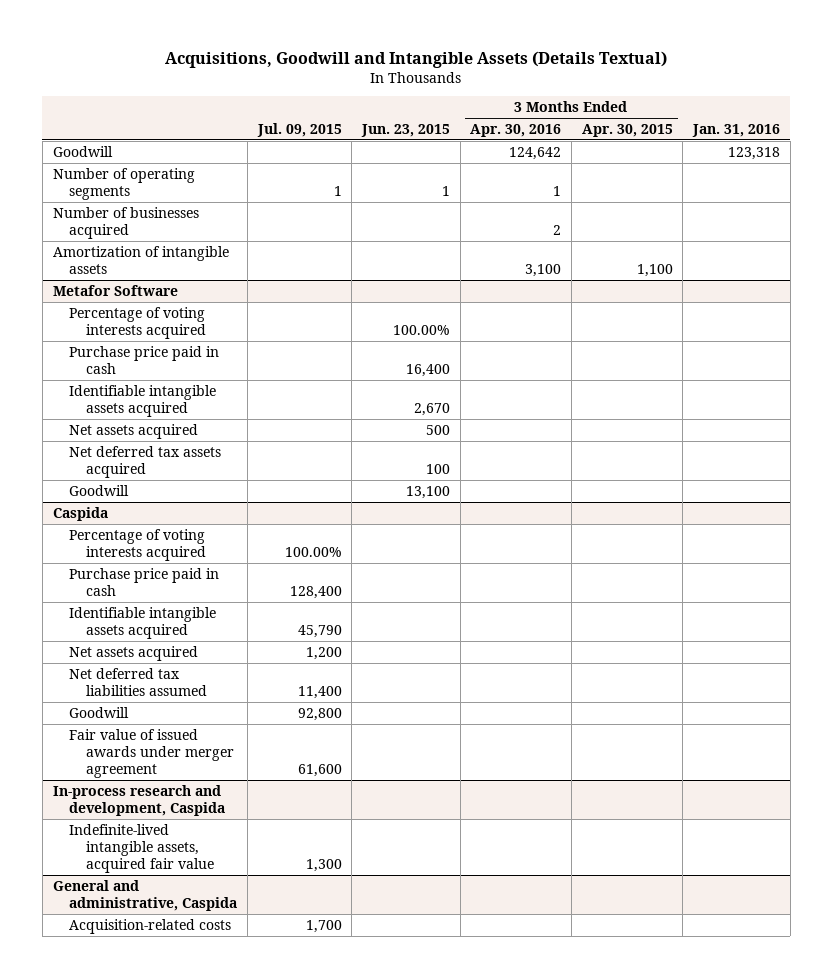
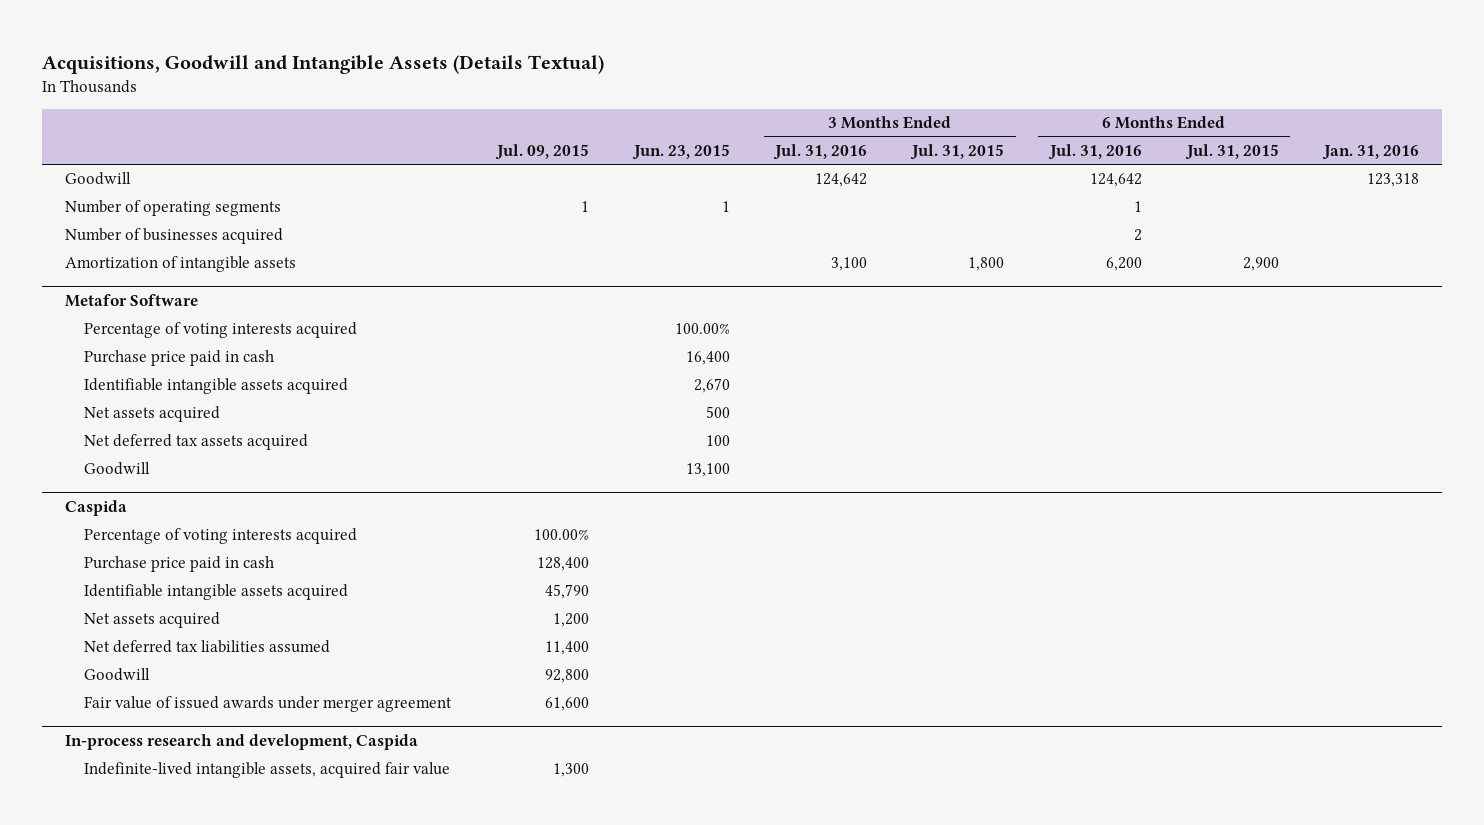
- | Jul. 09, 2015 | Jun. 23, 2015 | 3 Months Ended Apr. 30, 2016 | 3 Months Ended Apr. 30, 2015 | Jan. 31, 2016
+ | Jul. 09, 2015 | Jun. 23, 2015 | 3 Months Ended Jul. 31, 2016 | 3 Months Ended Jul. 31, 2015 | 6 Months Ended Jul. 31, 2016 | 6 Months Ended Jul. 31, 2015 | Jan. 31, 2016
- General and administrative, Caspida
- Acquisition-related costs | 1,700 | | | |

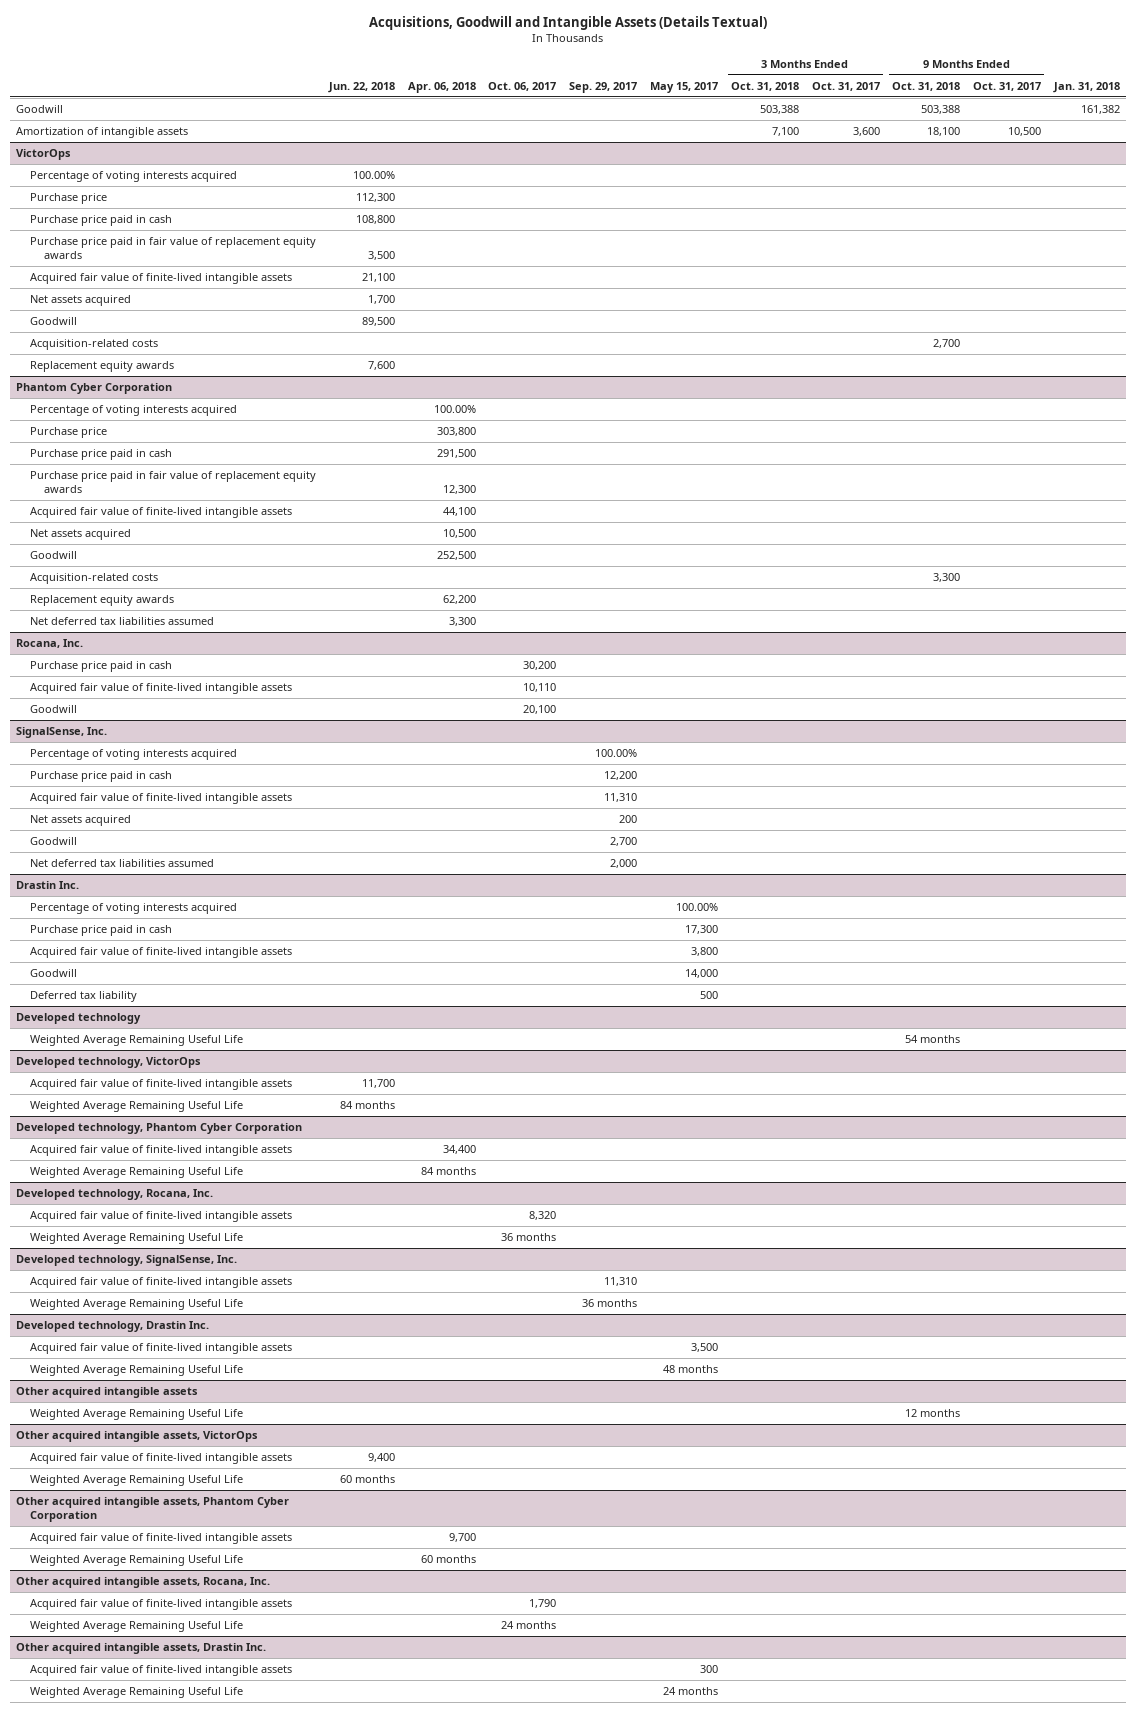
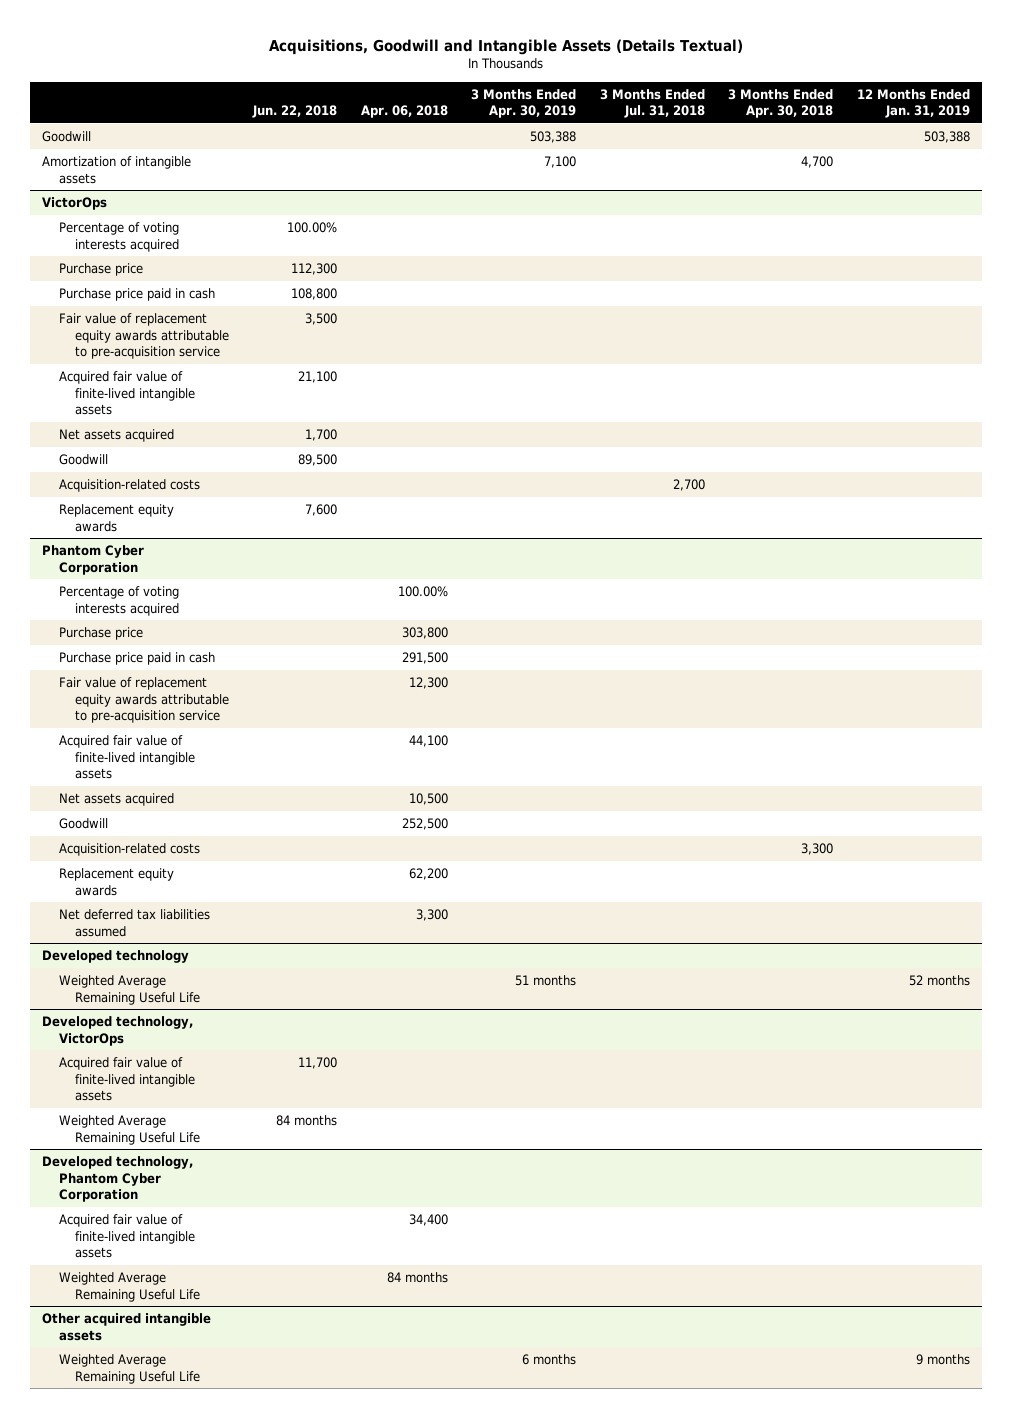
- | Jun. 22, 2018 | Apr. 06, 2018 | Oct. 06, 2017 | Sep. 29, 2017 | May 15, 2017 | 3 Months Ended Oct. 31, 2018 | 3 Months Ended Oct. 31, 2017 | 9 Months Ended Oct. 31, 2018 | 9 Months Ended Oct. 31, 2017 | Jan. 31, 2018
+ | Jun. 22, 2018 | Apr. 06, 2018 | 3 Months Ended Apr. 30, 2019 | 3 Months Ended Jul. 31, 2018 | 3 Months Ended Apr. 30, 2018 | 12 Months Ended Jan. 31, 2019
@ VictorOps
- Purchase price paid in fair value of replacement equity awards | 3,500 | | | | | | | | |
+ Fair value of replacement equity awards attributable to pre-acquisition service | 3,500 | | | | |
@ Phantom Cyber Corporation
- Purchase price paid in fair value of replacement equity awards | | 12,300 | | | | | | | |
+ Fair value of replacement equity awards attributable to pre-acquisition service | | 12,300 | | | |
- Rocana, Inc.
- Purchase price paid in cash | | | 30,200 | | | | | | |
- Acquired fair value of finite-lived intangible assets | | | 10,110 | | | | | | |
- Goodwill | | | 20,100 | | | | | | |
- SignalSense, Inc.
- Percentage of voting interests acquired | | | | 100.00% | | | | | |
- Purchase price paid in cash | | | | 12,200 | | | | | |
- Acquired fair value of finite-lived intangible assets | | | | 11,310 | | | | | |
- Net assets acquired | | | | 200 | | | | | |
- Goodwill | | | | 2,700 | | | | | |
- Net deferred tax liabilities assumed | | | | 2,000 | | | | | |
- Drastin Inc.
- Percentage of voting interests acquired | | | | | 100.00% | | | | |
- Purchase price paid in cash | | | | | 17,300 | | | | |
- Acquired fair value of finite-lived intangible assets | | | | | 3,800 | | | | |
- Goodwill | | | | | 14,000 | | | | |
- Deferred tax liability | | | | | 500 | | | | |
- Developed technology, Rocana, Inc.
- Acquired fair value of finite-lived intangible assets | | | 8,320 | | | | | | |
- Weighted Average Remaining Useful Life | | | 36 months | | | | | | |
- Developed technology, SignalSense, Inc.
- Acquired fair value of finite-lived intangible assets | | | | 11,310 | | | | | |
- Weighted Average Remaining Useful Life | | | | 36 months | | | | | |
- Developed technology, Drastin Inc.
- Acquired fair value of finite-lived intangible assets | | | | | 3,500 | | | | |
- Weighted Average Remaining Useful Life | | | | | 48 months | | | | |
- Other acquired intangible assets, VictorOps
- Acquired fair value of finite-lived intangible assets | 9,400 | | | | | | | | |
- Weighted Average Remaining Useful Life | 60 months | | | | | | | | |
- Other acquired intangible assets, Phantom Cyber Corporation
- Acquired fair value of finite-lived intangible assets | | 9,700 | | | | | | | |
- Weighted Average Remaining Useful Life | | 60 months | | | | | | | |
- Other acquired intangible assets, Rocana, Inc.
- Acquired fair value of finite-lived intangible assets | | | 1,790 | | | | | | |
- Weighted Average Remaining Useful Life | | | 24 months | | | | | | |
- Other acquired intangible assets, Drastin Inc.
- Acquired fair value of finite-lived intangible assets | | | | | 300 | | | | |
- Weighted Average Remaining Useful Life | | | | | 24 months | | | | |

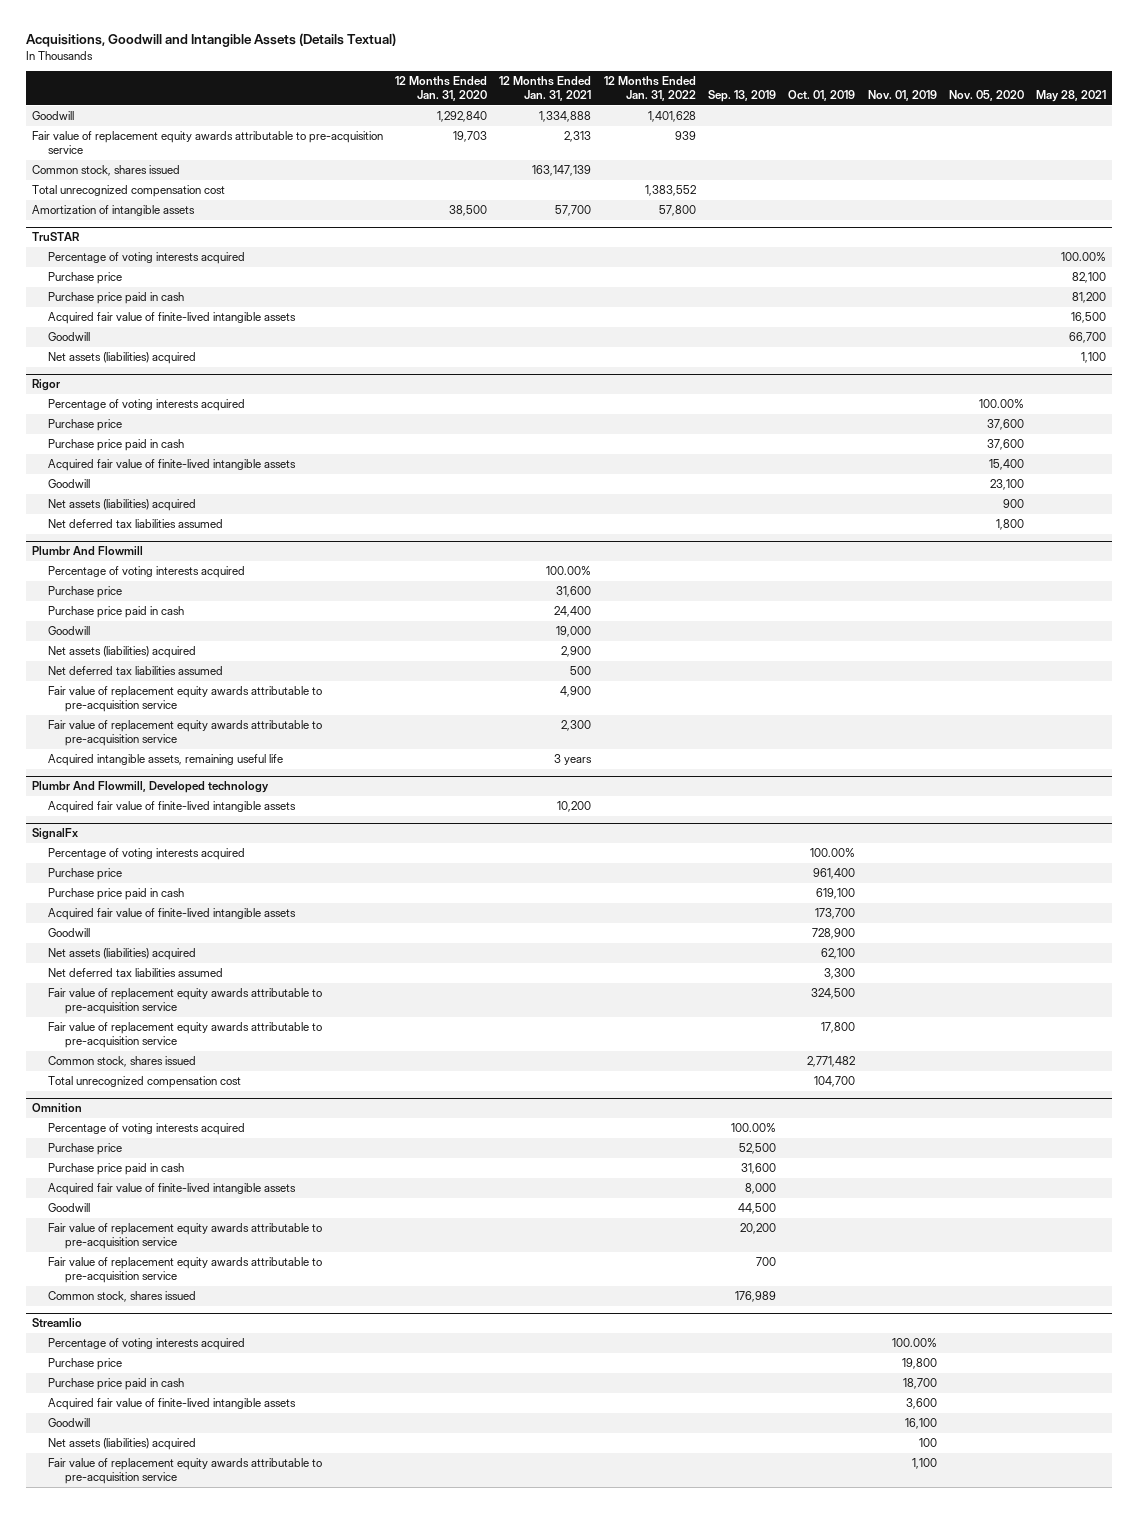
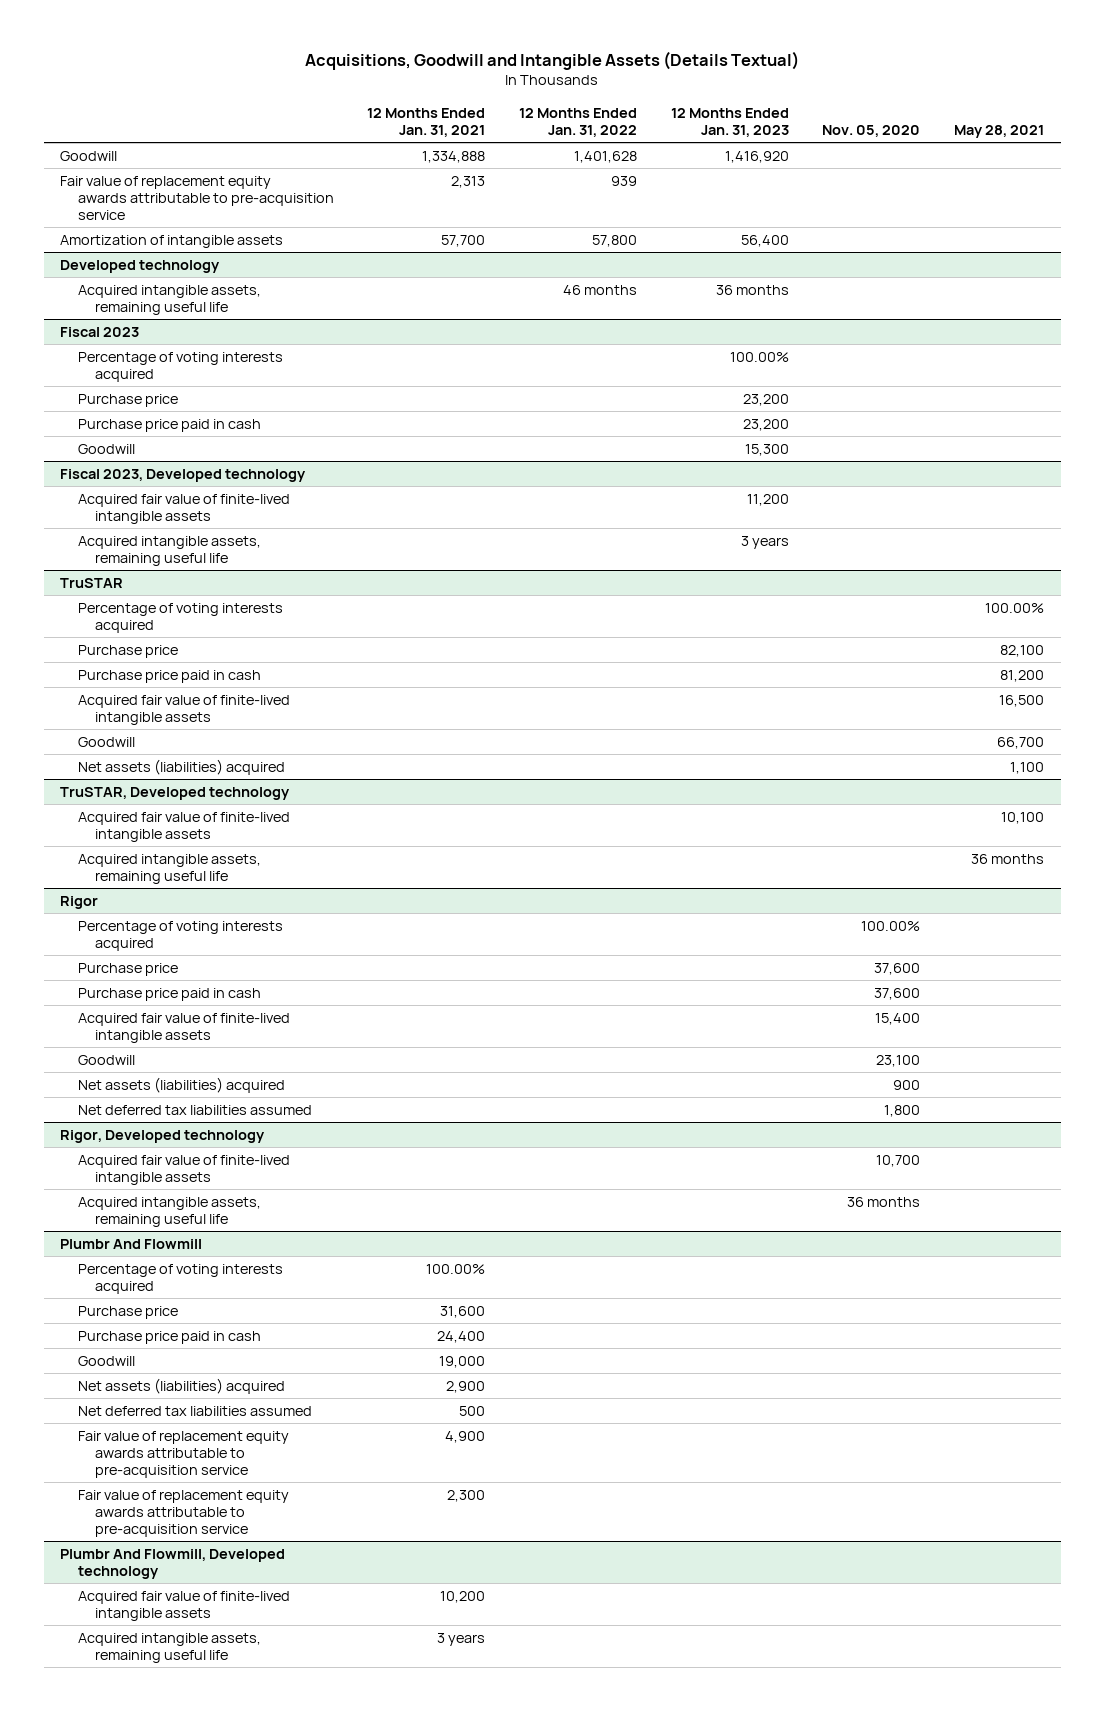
- | 12 Months Ended Jan. 31, 2020 | 12 Months Ended Jan. 31, 2021 | 12 Months Ended Jan. 31, 2022 | Sep. 13, 2019 | Oct. 01, 2019 | Nov. 01, 2019 | Nov. 05, 2020 | May 28, 2021
+ | 12 Months Ended Jan. 31, 2021 | 12 Months Ended Jan. 31, 2022 | 12 Months Ended Jan. 31, 2023 | Nov. 05, 2020 | May 28, 2021
- Common stock, shares issued | | 163,147,139 | | | | | |
- Total unrecognized compensation cost | | | 1,383,552 | | | | |
+ Developed technology
+ Acquired intangible assets, remaining useful life | | 46 months | 36 months | |
+ Fiscal 2023
+ Percentage of voting interests acquired | | | 100.00% | |
+ Purchase price | | | 23,200 | |
+ Purchase price paid in cash | | | 23,200 | |
+ Goodwill | | | 15,300 | |
+ Fiscal 2023, Developed technology
+ Acquired fair value of finite-lived intangible assets | | | 11,200 | |
+ Acquired intangible assets, remaining useful life | | | 3 years | |
+ TruSTAR, Developed technology
+ Acquired fair value of finite-lived intangible assets | | | | | 10,100
+ Acquired intangible assets, remaining useful life | | | | | 36 months
+ Rigor, Developed technology
+ Acquired fair value of finite-lived intangible assets | | | | 10,700 |
+ Acquired intangible assets, remaining useful life | | | | 36 months |
@ Plumbr And Flowmill
- Acquired intangible assets, remaining useful life | | 3 years | | | | | |
- SignalFx
- Percentage of voting interests acquired | | | | | 100.00% | | |
- Purchase price | | | | | 961,400 | | |
- Purchase price paid in cash | | | | | 619,100 | | |
- Acquired fair value of finite-lived intangible assets | | | | | 173,700 | | |
- Goodwill | | | | | 728,900 | | |
- Net assets (liabilities) acquired | | | | | 62,100 | | |
- Net deferred tax liabilities assumed | | | | | 3,300 | | |
- Fair value of replacement equity awards attributable to pre-acquisition service | | | | | 324,500 | | |
- Fair value of replacement equity awards attributable to pre-acquisition service | | | | | 17,800 | | |
- Common stock, shares issued | | | | | 2,771,482 | | |
- Total unrecognized compensation cost | | | | | 104,700 | | |
- Omnition
- Percentage of voting interests acquired | | | | 100.00% | | | |
- Purchase price | | | | 52,500 | | | |
- Purchase price paid in cash | | | | 31,600 | | | |
- Acquired fair value of finite-lived intangible assets | | | | 8,000 | | | |
- Goodwill | | | | 44,500 | | | |
- Fair value of replacement equity awards attributable to pre-acquisition service | | | | 20,200 | | | |
- Fair value of replacement equity awards attributable to pre-acquisition service | | | | 700 | | | |
- Common stock, shares issued | | | | 176,989 | | | |
- Streamlio
- Percentage of voting interests acquired | | | | | | 100.00% | |
- Purchase price | | | | | | 19,800 | |
- Purchase price paid in cash | | | | | | 18,700 | |
- Acquired fair value of finite-lived intangible assets | | | | | | 3,600 | |
- Goodwill | | | | | | 16,100 | |
- Net assets (liabilities) acquired | | | | | | 100 | |
- Fair value of replacement equity awards attributable to pre-acquisition service | | | | | | 1,100 | |
@ Plumbr And Flowmill, Developed technology
+ Acquired intangible assets, remaining useful life | 3 years | | | |

